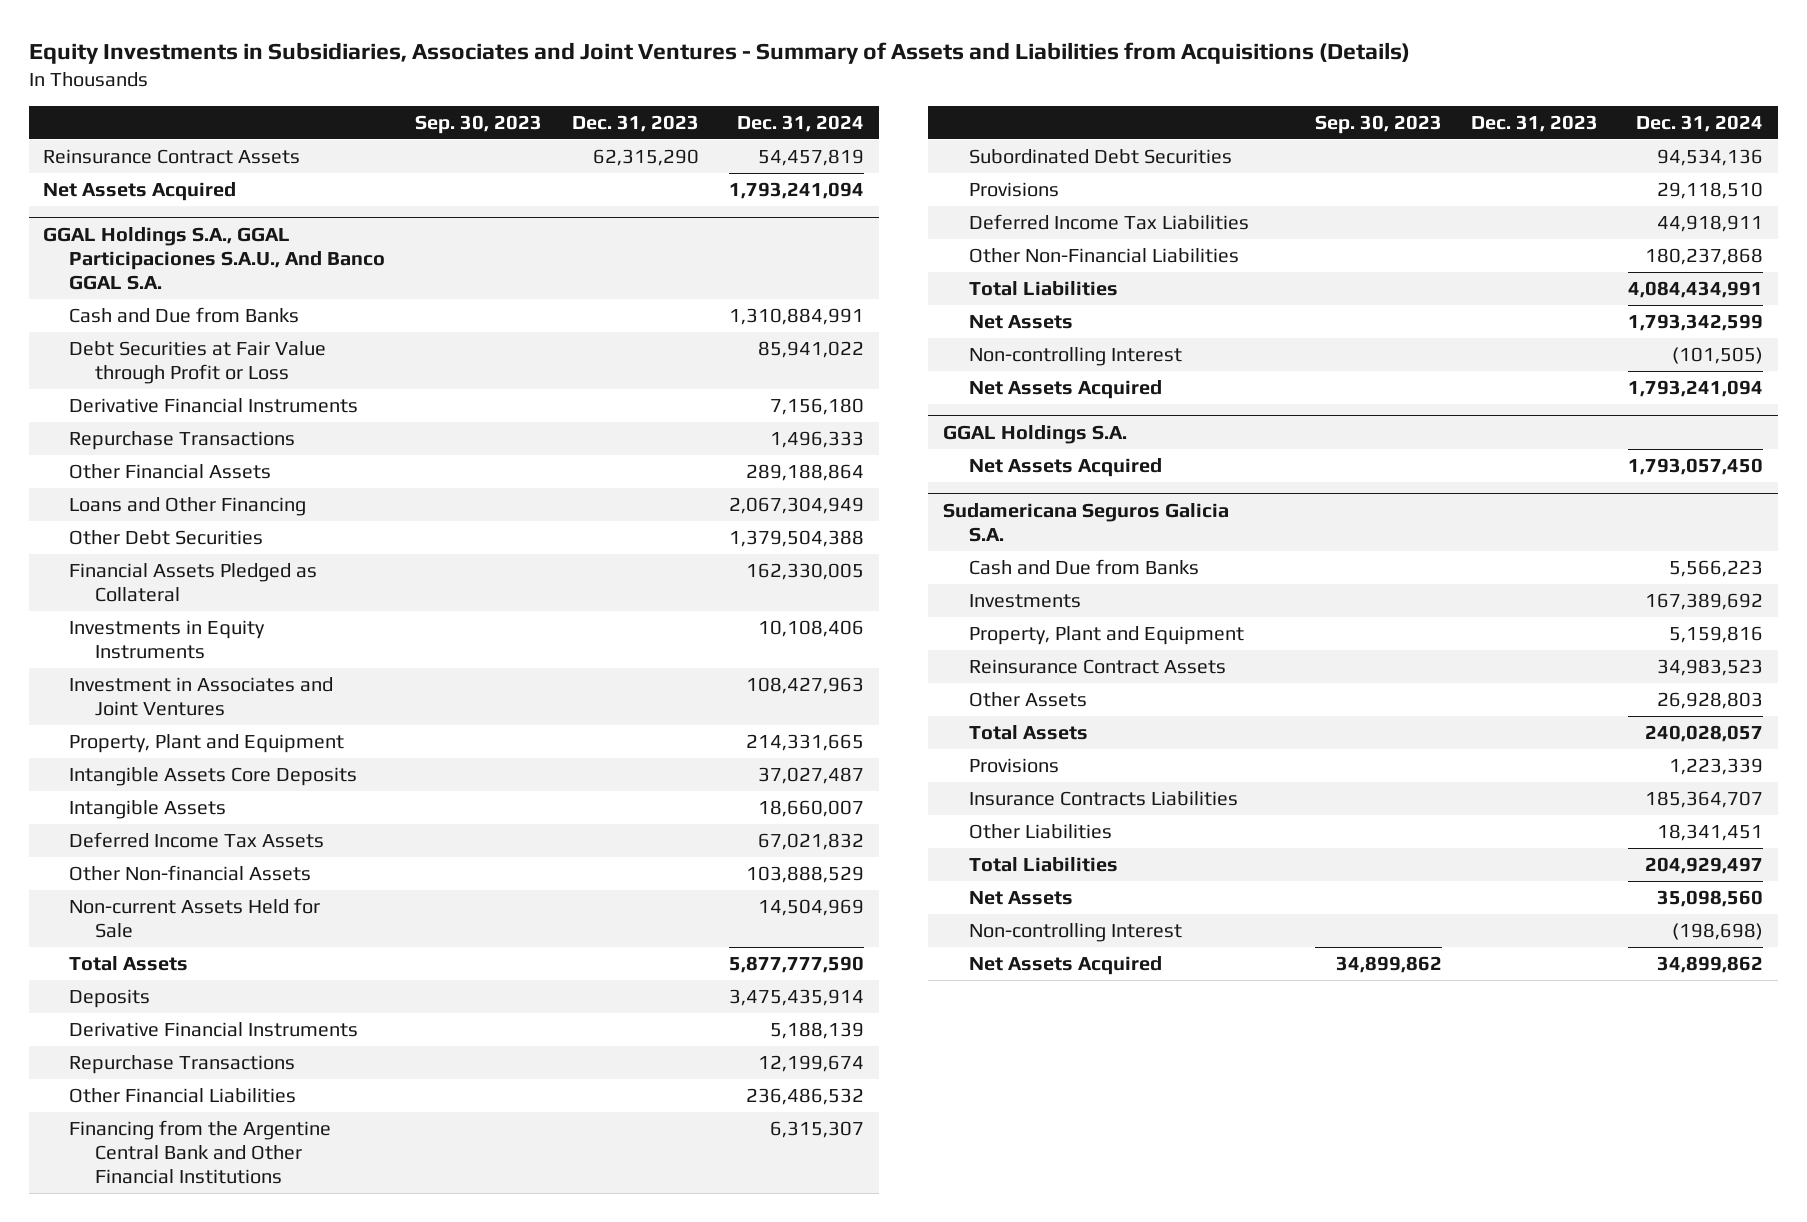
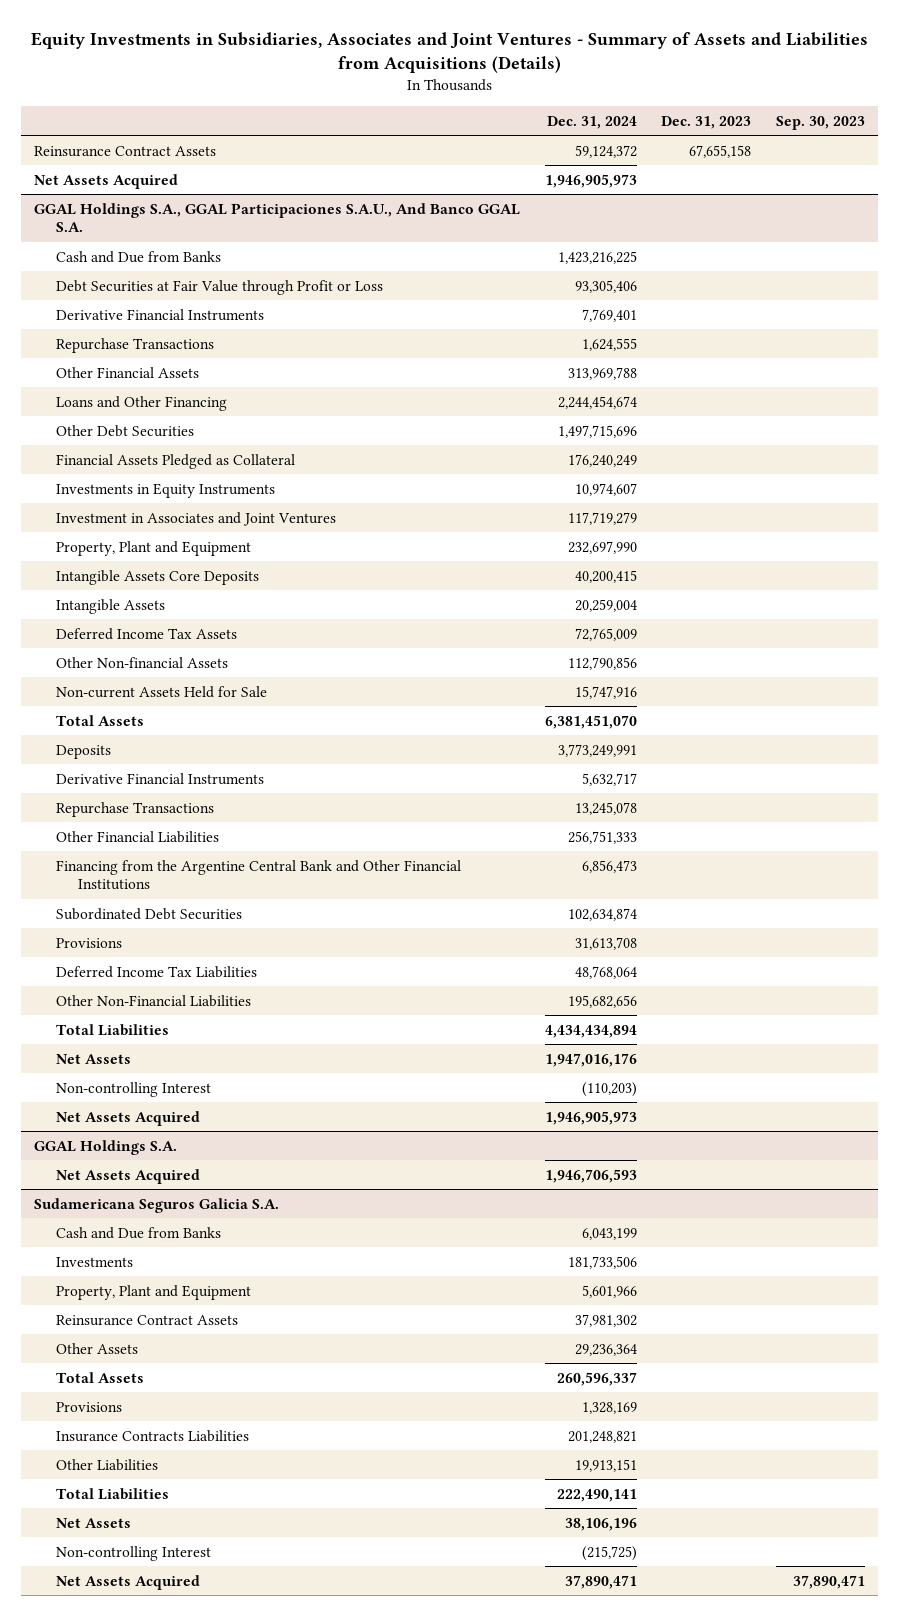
- | Sep. 30, 2023 | Dec. 31, 2023 | Dec. 31, 2024
+ | Dec. 31, 2024 | Dec. 31, 2023 | Sep. 30, 2023
- Reinsurance Contract Assets | | 62,315,290 | 54,457,819
- Net Assets Acquired | | | 1,793,241,094
+ Reinsurance Contract Assets | 59,124,372 | 67,655,158 |
+ Net Assets Acquired | 1,946,905,973 | |
@ GGAL Holdings S.A., GGAL Participaciones S.A.U., And Banco GGAL S.A.
- Cash and Due from Banks | | | 1,310,884,991
- Debt Securities at Fair Value through Profit or Loss | | | 85,941,022
- Derivative Financial Instruments | | | 7,156,180
- Repurchase Transactions | | | 1,496,333
- Other Financial Assets | | | 289,188,864
- Loans and Other Financing | | | 2,067,304,949
- Other Debt Securities | | | 1,379,504,388
- Financial Assets Pledged as Collateral | | | 162,330,005
- Investments in Equity Instruments | | | 10,108,406
- Investment in Associates and Joint Ventures | | | 108,427,963
- Property, Plant and Equipment | | | 214,331,665
- Intangible Assets Core Deposits | | | 37,027,487
- Intangible Assets | | | 18,660,007
- Deferred Income Tax Assets | | | 67,021,832
- Other Non-financial Assets | | | 103,888,529
- Non-current Assets Held for Sale | | | 14,504,969
- Total Assets | | | 5,877,777,590
- Deposits | | | 3,475,435,914
- Derivative Financial Instruments | | | 5,188,139
- Repurchase Transactions | | | 12,199,674
- Other Financial Liabilities | | | 236,486,532
- Financing from the Argentine Central Bank and Other Financial Institutions | | | 6,315,307
- Subordinated Debt Securities | | | 94,534,136
- Provisions | | | 29,118,510
- Deferred Income Tax Liabilities | | | 44,918,911
- Other Non-Financial Liabilities | | | 180,237,868
- Total Liabilities | | | 4,084,434,991
- Net Assets | | | 1,793,342,599
- Non-controlling Interest | | | (101,505)
- Net Assets Acquired | | | 1,793,241,094
+ Cash and Due from Banks | 1,423,216,225 | |
+ Debt Securities at Fair Value through Profit or Loss | 93,305,406 | |
+ Derivative Financial Instruments | 7,769,401 | |
+ Repurchase Transactions | 1,624,555 | |
+ Other Financial Assets | 313,969,788 | |
+ Loans and Other Financing | 2,244,454,674 | |
+ Other Debt Securities | 1,497,715,696 | |
+ Financial Assets Pledged as Collateral | 176,240,249 | |
+ Investments in Equity Instruments | 10,974,607 | |
+ Investment in Associates and Joint Ventures | 117,719,279 | |
+ Property, Plant and Equipment | 232,697,990 | |
+ Intangible Assets Core Deposits | 40,200,415 | |
+ Intangible Assets | 20,259,004 | |
+ Deferred Income Tax Assets | 72,765,009 | |
+ Other Non-financial Assets | 112,790,856 | |
+ Non-current Assets Held for Sale | 15,747,916 | |
+ Total Assets | 6,381,451,070 | |
+ Deposits | 3,773,249,991 | |
+ Derivative Financial Instruments | 5,632,717 | |
+ Repurchase Transactions | 13,245,078 | |
+ Other Financial Liabilities | 256,751,333 | |
+ Financing from the Argentine Central Bank and Other Financial Institutions | 6,856,473 | |
+ Subordinated Debt Securities | 102,634,874 | |
+ Provisions | 31,613,708 | |
+ Deferred Income Tax Liabilities | 48,768,064 | |
+ Other Non-Financial Liabilities | 195,682,656 | |
+ Total Liabilities | 4,434,434,894 | |
+ Net Assets | 1,947,016,176 | |
+ Non-controlling Interest | (110,203) | |
+ Net Assets Acquired | 1,946,905,973 | |
@ GGAL Holdings S.A.
- Net Assets Acquired | | | 1,793,057,450
+ Net Assets Acquired | 1,946,706,593 | |
@ Sudamericana Seguros Galicia S.A.
- Cash and Due from Banks | | | 5,566,223
- Investments | | | 167,389,692
- Property, Plant and Equipment | | | 5,159,816
- Reinsurance Contract Assets | | | 34,983,523
- Other Assets | | | 26,928,803
- Total Assets | | | 240,028,057
- Provisions | | | 1,223,339
- Insurance Contracts Liabilities | | | 185,364,707
- Other Liabilities | | | 18,341,451
- Total Liabilities | | | 204,929,497
- Net Assets | | | 35,098,560
- Non-controlling Interest | | | (198,698)
- Net Assets Acquired | 34,899,862 | | 34,899,862
+ Cash and Due from Banks | 6,043,199 | |
+ Investments | 181,733,506 | |
+ Property, Plant and Equipment | 5,601,966 | |
+ Reinsurance Contract Assets | 37,981,302 | |
+ Other Assets | 29,236,364 | |
+ Total Assets | 260,596,337 | |
+ Provisions | 1,328,169 | |
+ Insurance Contracts Liabilities | 201,248,821 | |
+ Other Liabilities | 19,913,151 | |
+ Total Liabilities | 222,490,141 | |
+ Net Assets | 38,106,196 | |
+ Non-controlling Interest | (215,725) | |
+ Net Assets Acquired | 37,890,471 | | 37,890,471

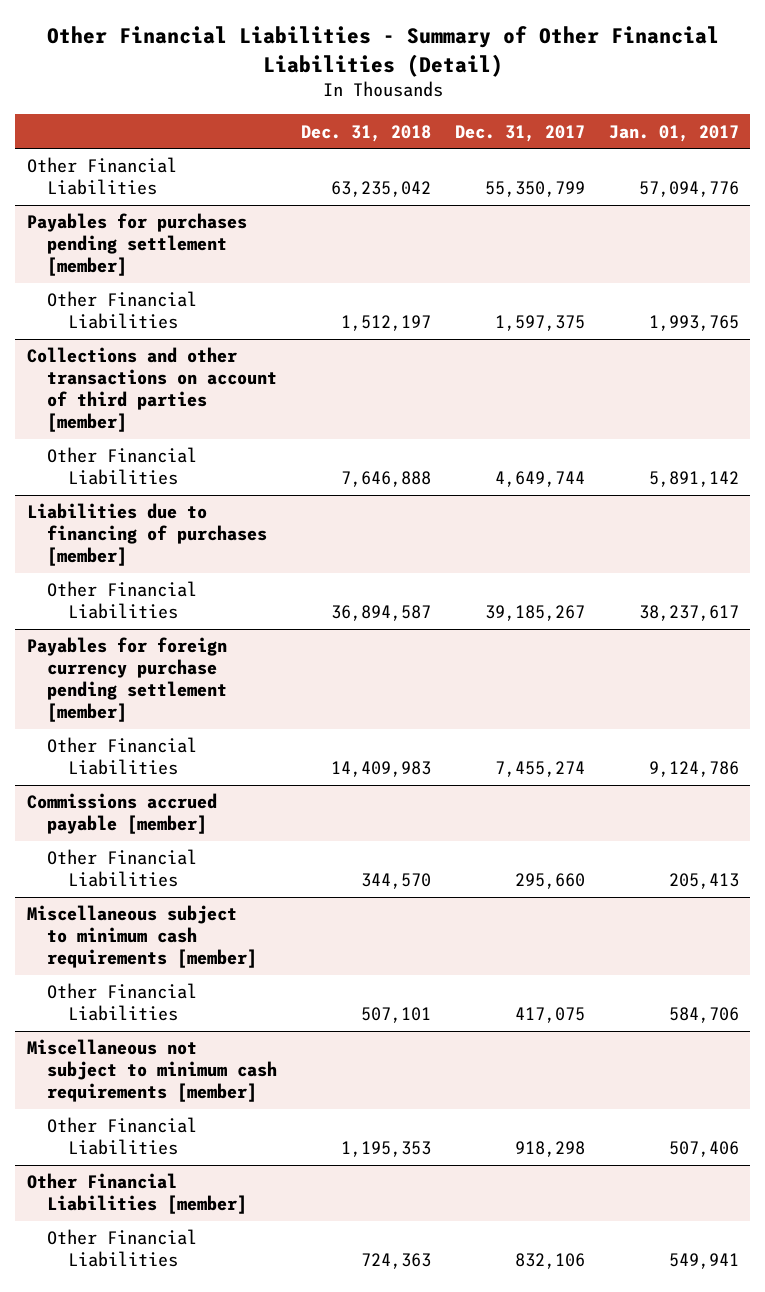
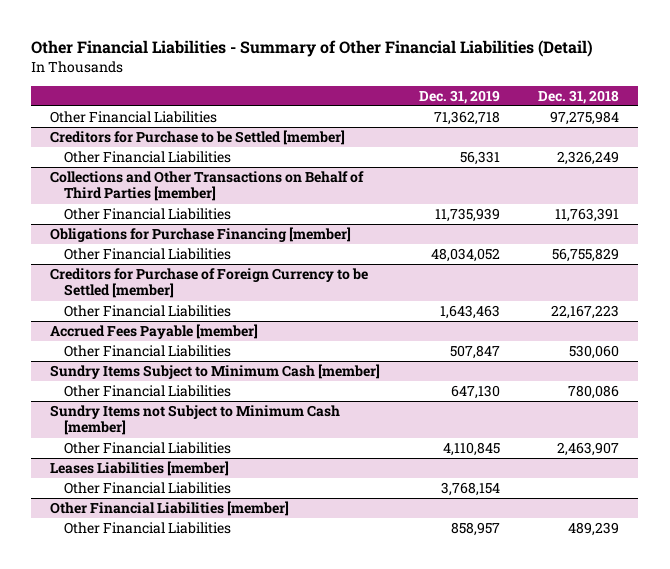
- | Dec. 31, 2018 | Dec. 31, 2017 | Jan. 01, 2017
+ | Dec. 31, 2019 | Dec. 31, 2018
- Other Financial Liabilities | 63,235,042 | 55,350,799 | 57,094,776
- Payables for purchases pending settlement [member]
- Other Financial Liabilities | 1,512,197 | 1,597,375 | 1,993,765
- Collections and other transactions on account of third parties [member]
- Other Financial Liabilities | 7,646,888 | 4,649,744 | 5,891,142
- Liabilities due to financing of purchases [member]
- Other Financial Liabilities | 36,894,587 | 39,185,267 | 38,237,617
- Payables for foreign currency purchase pending settlement [member]
- Other Financial Liabilities | 14,409,983 | 7,455,274 | 9,124,786
- Commissions accrued payable [member]
- Other Financial Liabilities | 344,570 | 295,660 | 205,413
- Miscellaneous subject to minimum cash requirements [member]
- Other Financial Liabilities | 507,101 | 417,075 | 584,706
- Miscellaneous not subject to minimum cash requirements [member]
- Other Financial Liabilities | 1,195,353 | 918,298 | 507,406
+ Other Financial Liabilities | 71,362,718 | 97,275,984
+ Creditors for Purchase to be Settled [member]
+ Other Financial Liabilities | 56,331 | 2,326,249
+ Collections and Other Transactions on Behalf of Third Parties [member]
+ Other Financial Liabilities | 11,735,939 | 11,763,391
+ Obligations for Purchase Financing [member]
+ Other Financial Liabilities | 48,034,052 | 56,755,829
+ Creditors for Purchase of Foreign Currency to be Settled [member]
+ Other Financial Liabilities | 1,643,463 | 22,167,223
+ Accrued Fees Payable [member]
+ Other Financial Liabilities | 507,847 | 530,060
+ Sundry Items Subject to Minimum Cash [member]
+ Other Financial Liabilities | 647,130 | 780,086
+ Sundry Items not Subject to Minimum Cash [member]
+ Other Financial Liabilities | 4,110,845 | 2,463,907
+ Leases Liabilities [member]
+ Other Financial Liabilities | 3,768,154 |
@ Other Financial Liabilities [member]
- Other Financial Liabilities | 724,363 | 832,106 | 549,941
+ Other Financial Liabilities | 858,957 | 489,239

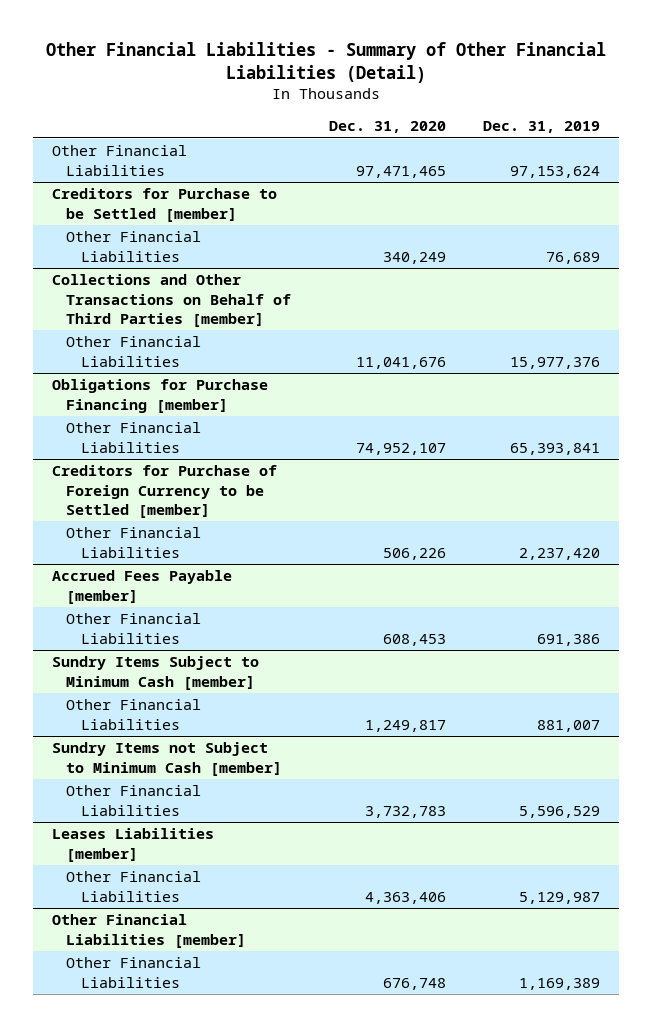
- | Dec. 31, 2019 | Dec. 31, 2018
+ | Dec. 31, 2020 | Dec. 31, 2019
- Other Financial Liabilities | 71,362,718 | 97,275,984
+ Other Financial Liabilities | 97,471,465 | 97,153,624
@ Creditors for Purchase to be Settled [member]
- Other Financial Liabilities | 56,331 | 2,326,249
+ Other Financial Liabilities | 340,249 | 76,689
@ Collections and Other Transactions on Behalf of Third Parties [member]
- Other Financial Liabilities | 11,735,939 | 11,763,391
+ Other Financial Liabilities | 11,041,676 | 15,977,376
@ Obligations for Purchase Financing [member]
- Other Financial Liabilities | 48,034,052 | 56,755,829
+ Other Financial Liabilities | 74,952,107 | 65,393,841
@ Creditors for Purchase of Foreign Currency to be Settled [member]
- Other Financial Liabilities | 1,643,463 | 22,167,223
+ Other Financial Liabilities | 506,226 | 2,237,420
@ Accrued Fees Payable [member]
- Other Financial Liabilities | 507,847 | 530,060
+ Other Financial Liabilities | 608,453 | 691,386
@ Sundry Items Subject to Minimum Cash [member]
- Other Financial Liabilities | 647,130 | 780,086
+ Other Financial Liabilities | 1,249,817 | 881,007
@ Sundry Items not Subject to Minimum Cash [member]
- Other Financial Liabilities | 4,110,845 | 2,463,907
+ Other Financial Liabilities | 3,732,783 | 5,596,529
@ Leases Liabilities [member]
- Other Financial Liabilities | 3,768,154 |
+ Other Financial Liabilities | 4,363,406 | 5,129,987
@ Other Financial Liabilities [member]
- Other Financial Liabilities | 858,957 | 489,239
+ Other Financial Liabilities | 676,748 | 1,169,389

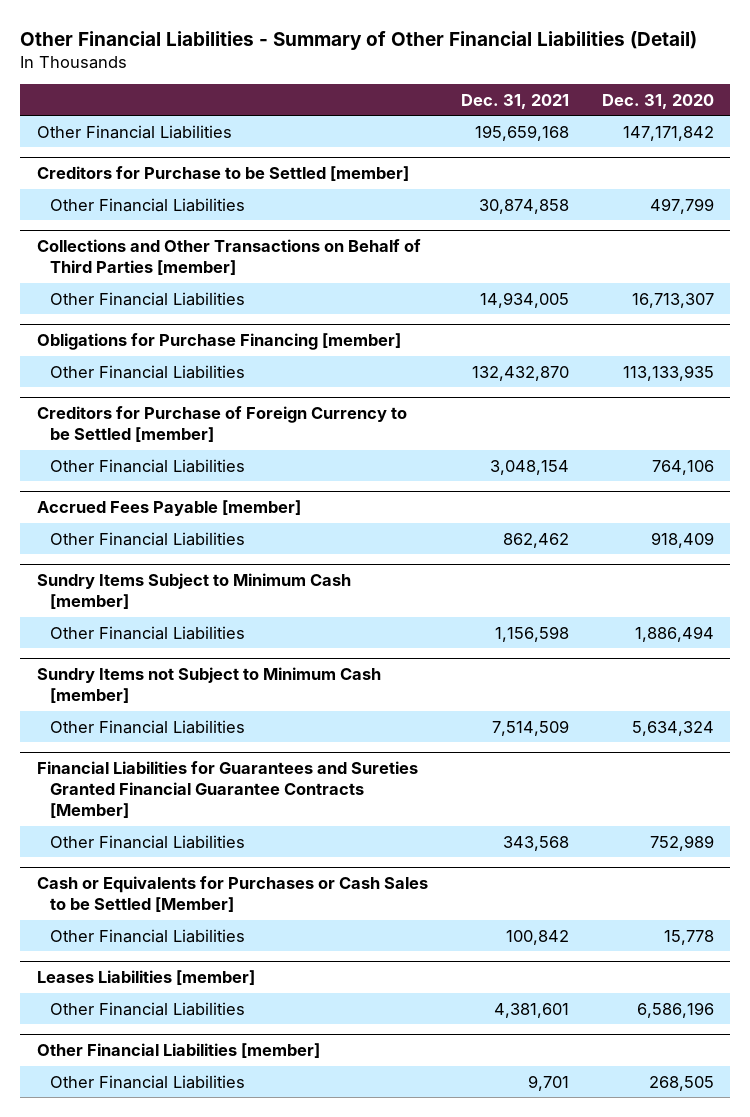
- | Dec. 31, 2020 | Dec. 31, 2019
+ | Dec. 31, 2021 | Dec. 31, 2020
- Other Financial Liabilities | 97,471,465 | 97,153,624
+ Other Financial Liabilities | 195,659,168 | 147,171,842
@ Creditors for Purchase to be Settled [member]
- Other Financial Liabilities | 340,249 | 76,689
+ Other Financial Liabilities | 30,874,858 | 497,799
@ Collections and Other Transactions on Behalf of Third Parties [member]
- Other Financial Liabilities | 11,041,676 | 15,977,376
+ Other Financial Liabilities | 14,934,005 | 16,713,307
@ Obligations for Purchase Financing [member]
- Other Financial Liabilities | 74,952,107 | 65,393,841
+ Other Financial Liabilities | 132,432,870 | 113,133,935
@ Creditors for Purchase of Foreign Currency to be Settled [member]
- Other Financial Liabilities | 506,226 | 2,237,420
+ Other Financial Liabilities | 3,048,154 | 764,106
@ Accrued Fees Payable [member]
- Other Financial Liabilities | 608,453 | 691,386
+ Other Financial Liabilities | 862,462 | 918,409
@ Sundry Items Subject to Minimum Cash [member]
- Other Financial Liabilities | 1,249,817 | 881,007
+ Other Financial Liabilities | 1,156,598 | 1,886,494
@ Sundry Items not Subject to Minimum Cash [member]
- Other Financial Liabilities | 3,732,783 | 5,596,529
+ Other Financial Liabilities | 7,514,509 | 5,634,324
+ Financial Liabilities for Guarantees and Sureties Granted Financial Guarantee Contracts [Member]
+ Other Financial Liabilities | 343,568 | 752,989
+ Cash or Equivalents for Purchases or Cash Sales to be Settled [Member]
+ Other Financial Liabilities | 100,842 | 15,778
@ Leases Liabilities [member]
- Other Financial Liabilities | 4,363,406 | 5,129,987
+ Other Financial Liabilities | 4,381,601 | 6,586,196
@ Other Financial Liabilities [member]
- Other Financial Liabilities | 676,748 | 1,169,389
+ Other Financial Liabilities | 9,701 | 268,505

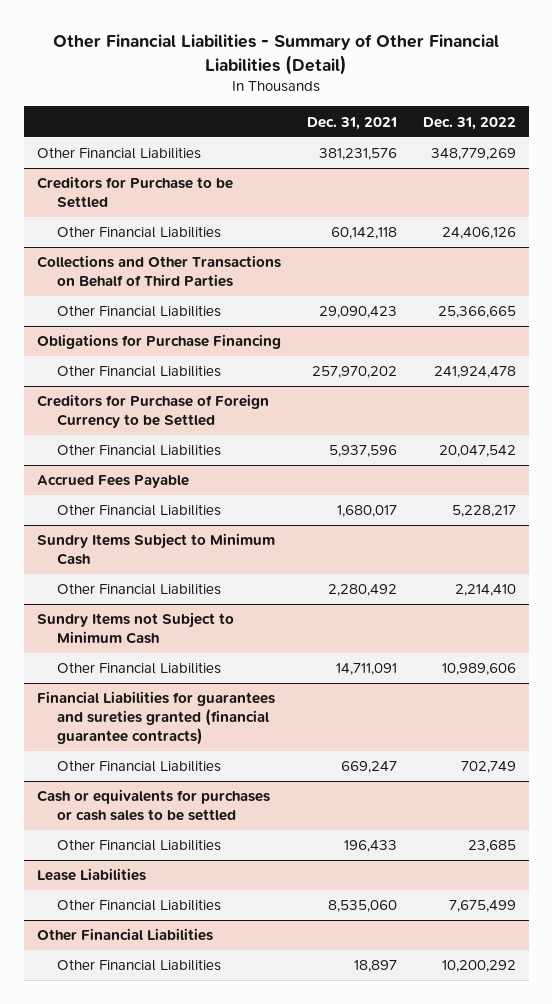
- | Dec. 31, 2021 | Dec. 31, 2020
+ | Dec. 31, 2021 | Dec. 31, 2022
- Other Financial Liabilities | 195,659,168 | 147,171,842
- Creditors for Purchase to be Settled [member]
- Other Financial Liabilities | 30,874,858 | 497,799
- Collections and Other Transactions on Behalf of Third Parties [member]
- Other Financial Liabilities | 14,934,005 | 16,713,307
- Obligations for Purchase Financing [member]
- Other Financial Liabilities | 132,432,870 | 113,133,935
- Creditors for Purchase of Foreign Currency to be Settled [member]
- Other Financial Liabilities | 3,048,154 | 764,106
- Accrued Fees Payable [member]
- Other Financial Liabilities | 862,462 | 918,409
- Sundry Items Subject to Minimum Cash [member]
- Other Financial Liabilities | 1,156,598 | 1,886,494
- Sundry Items not Subject to Minimum Cash [member]
- Other Financial Liabilities | 7,514,509 | 5,634,324
- Financial Liabilities for Guarantees and Sureties Granted Financial Guarantee Contracts [Member]
- Other Financial Liabilities | 343,568 | 752,989
- Cash or Equivalents for Purchases or Cash Sales to be Settled [Member]
- Other Financial Liabilities | 100,842 | 15,778
- Leases Liabilities [member]
- Other Financial Liabilities | 4,381,601 | 6,586,196
- Other Financial Liabilities [member]
- Other Financial Liabilities | 9,701 | 268,505
+ Other Financial Liabilities | 381,231,576 | 348,779,269
+ Creditors for Purchase to be Settled
+ Other Financial Liabilities | 60,142,118 | 24,406,126
+ Collections and Other Transactions on Behalf of Third Parties
+ Other Financial Liabilities | 29,090,423 | 25,366,665
+ Obligations for Purchase Financing
+ Other Financial Liabilities | 257,970,202 | 241,924,478
+ Creditors for Purchase of Foreign Currency to be Settled
+ Other Financial Liabilities | 5,937,596 | 20,047,542
+ Accrued Fees Payable
+ Other Financial Liabilities | 1,680,017 | 5,228,217
+ Sundry Items Subject to Minimum Cash
+ Other Financial Liabilities | 2,280,492 | 2,214,410
+ Sundry Items not Subject to Minimum Cash
+ Other Financial Liabilities | 14,711,091 | 10,989,606
+ Financial Liabilities for guarantees and sureties granted (financial guarantee contracts)
+ Other Financial Liabilities | 669,247 | 702,749
+ Cash or equivalents for purchases or cash sales to be settled
+ Other Financial Liabilities | 196,433 | 23,685
+ Lease Liabilities
+ Other Financial Liabilities | 8,535,060 | 7,675,499
+ Other Financial Liabilities
+ Other Financial Liabilities | 18,897 | 10,200,292

